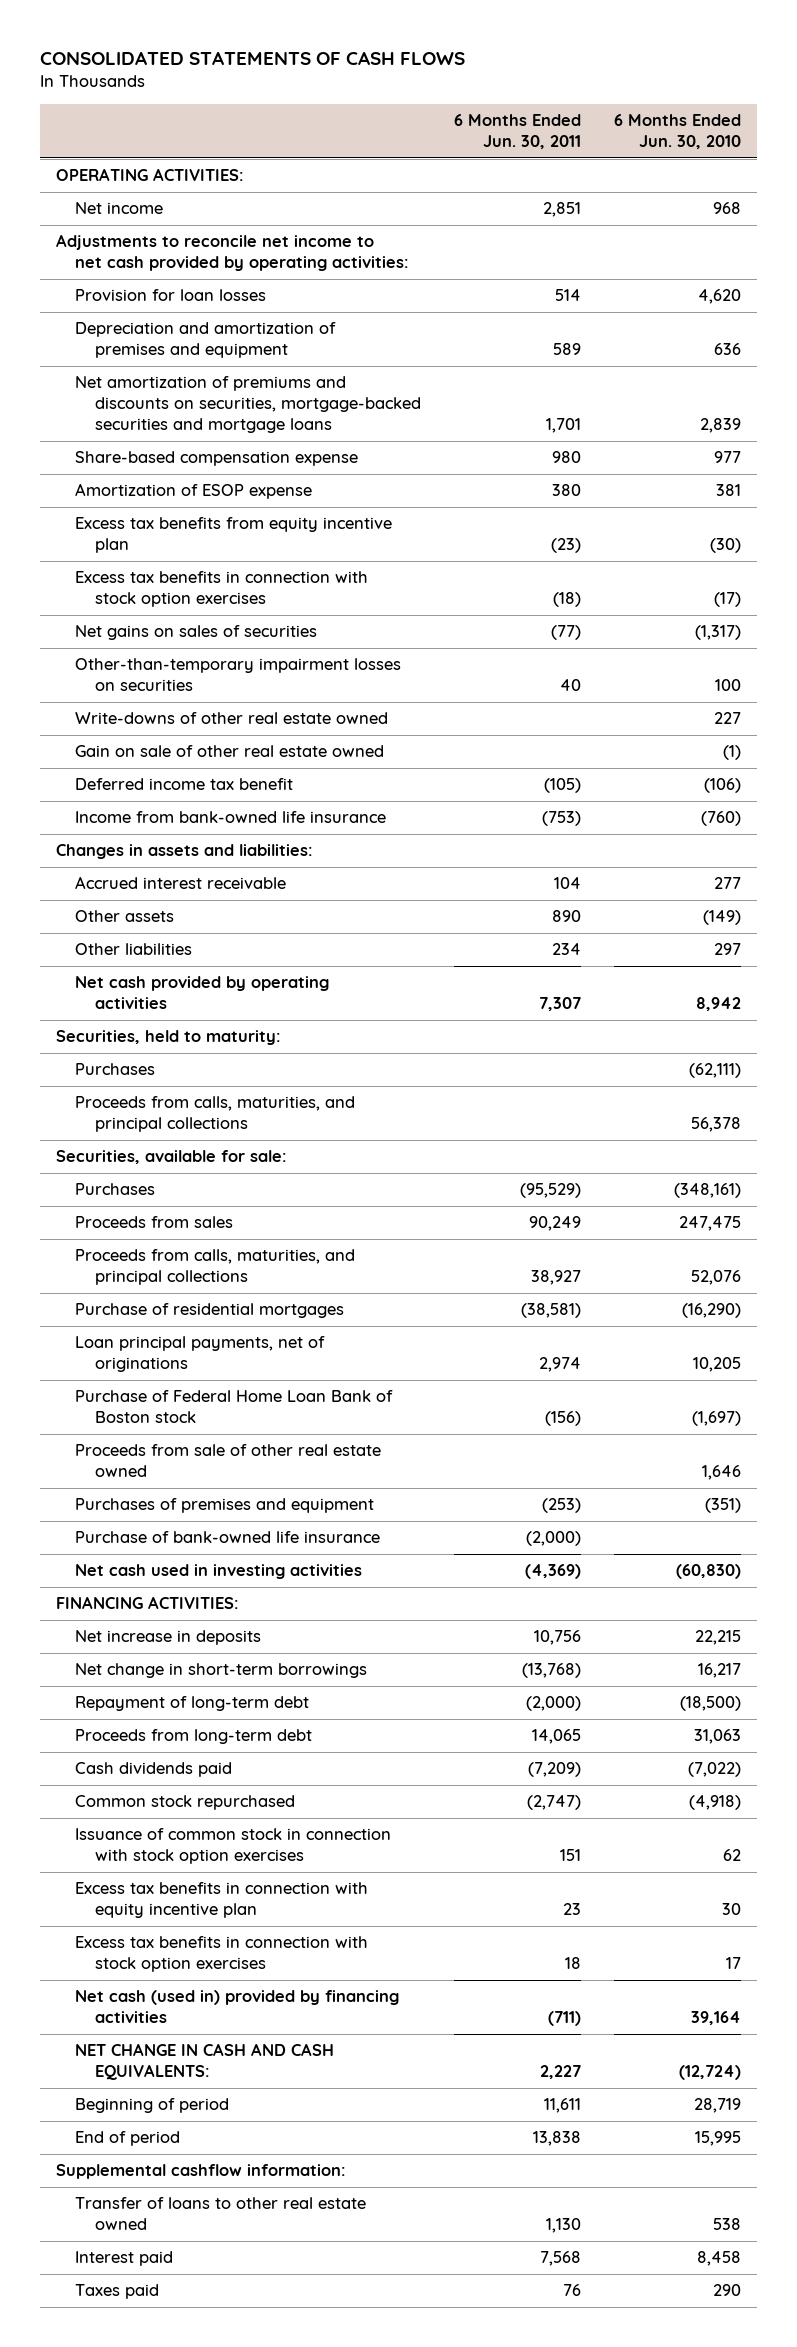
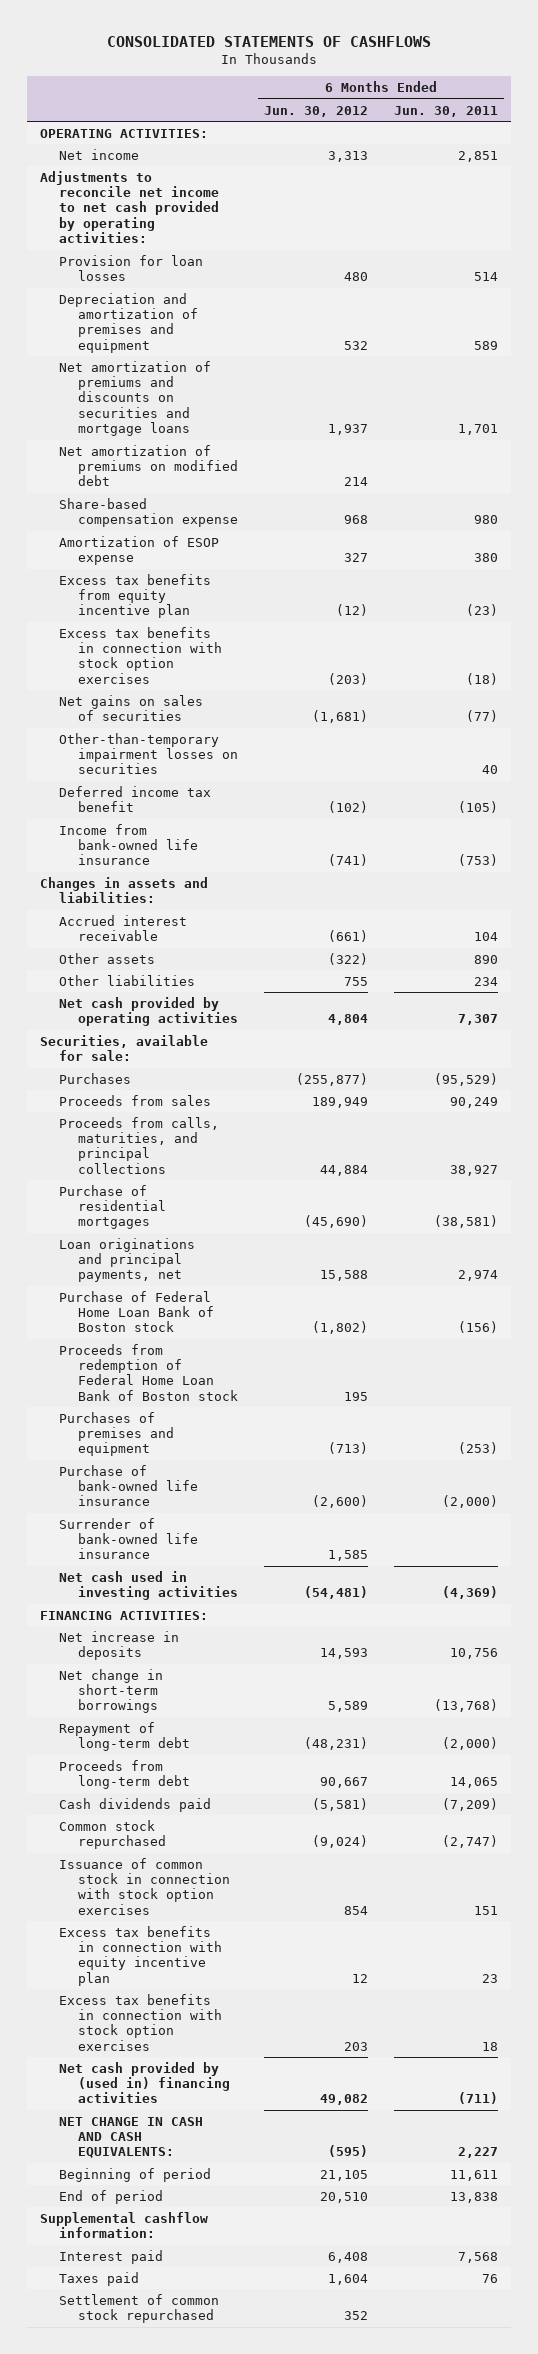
- CONSOLIDATED STATEMENTS OF CASH FLOWS
+ CONSOLIDATED STATEMENTS OF CASHFLOWS
- | 6 Months Ended Jun. 30, 2011 | 6 Months Ended Jun. 30, 2010
+ | 6 Months Ended Jun. 30, 2012 | 6 Months Ended Jun. 30, 2011
- Net amortization of premiums and discounts on securities, mortgage-backed securities and mortgage loans | 1,701 | 2,839
+ Net amortization of premiums and discounts on securities and mortgage loans | 1,937 | 1,701
+ Net amortization of premiums on modified debt | 214 |
- Write-downs of other real estate owned | | 227
- Gain on sale of other real estate owned | | (1)
- Securities, held to maturity:
- Purchases | | (62,111)
- Proceeds from calls, maturities, and principal collections | | 56,378
- Loan principal payments, net of originations | 2,974 | 10,205
+ Loan originations and principal payments, net | 15,588 | 2,974
- Proceeds from sale of other real estate owned | | 1,646
+ Proceeds from redemption of Federal Home Loan Bank of Boston stock | 195 |
+ Surrender of bank-owned life insurance | 1,585 |
- Net cash (used in) provided by financing activities | (711) | 39,164
+ Net cash provided by (used in) financing activities | 49,082 | (711)
- Transfer of loans to other real estate owned | 1,130 | 538
+ Settlement of common stock repurchased | 352 |

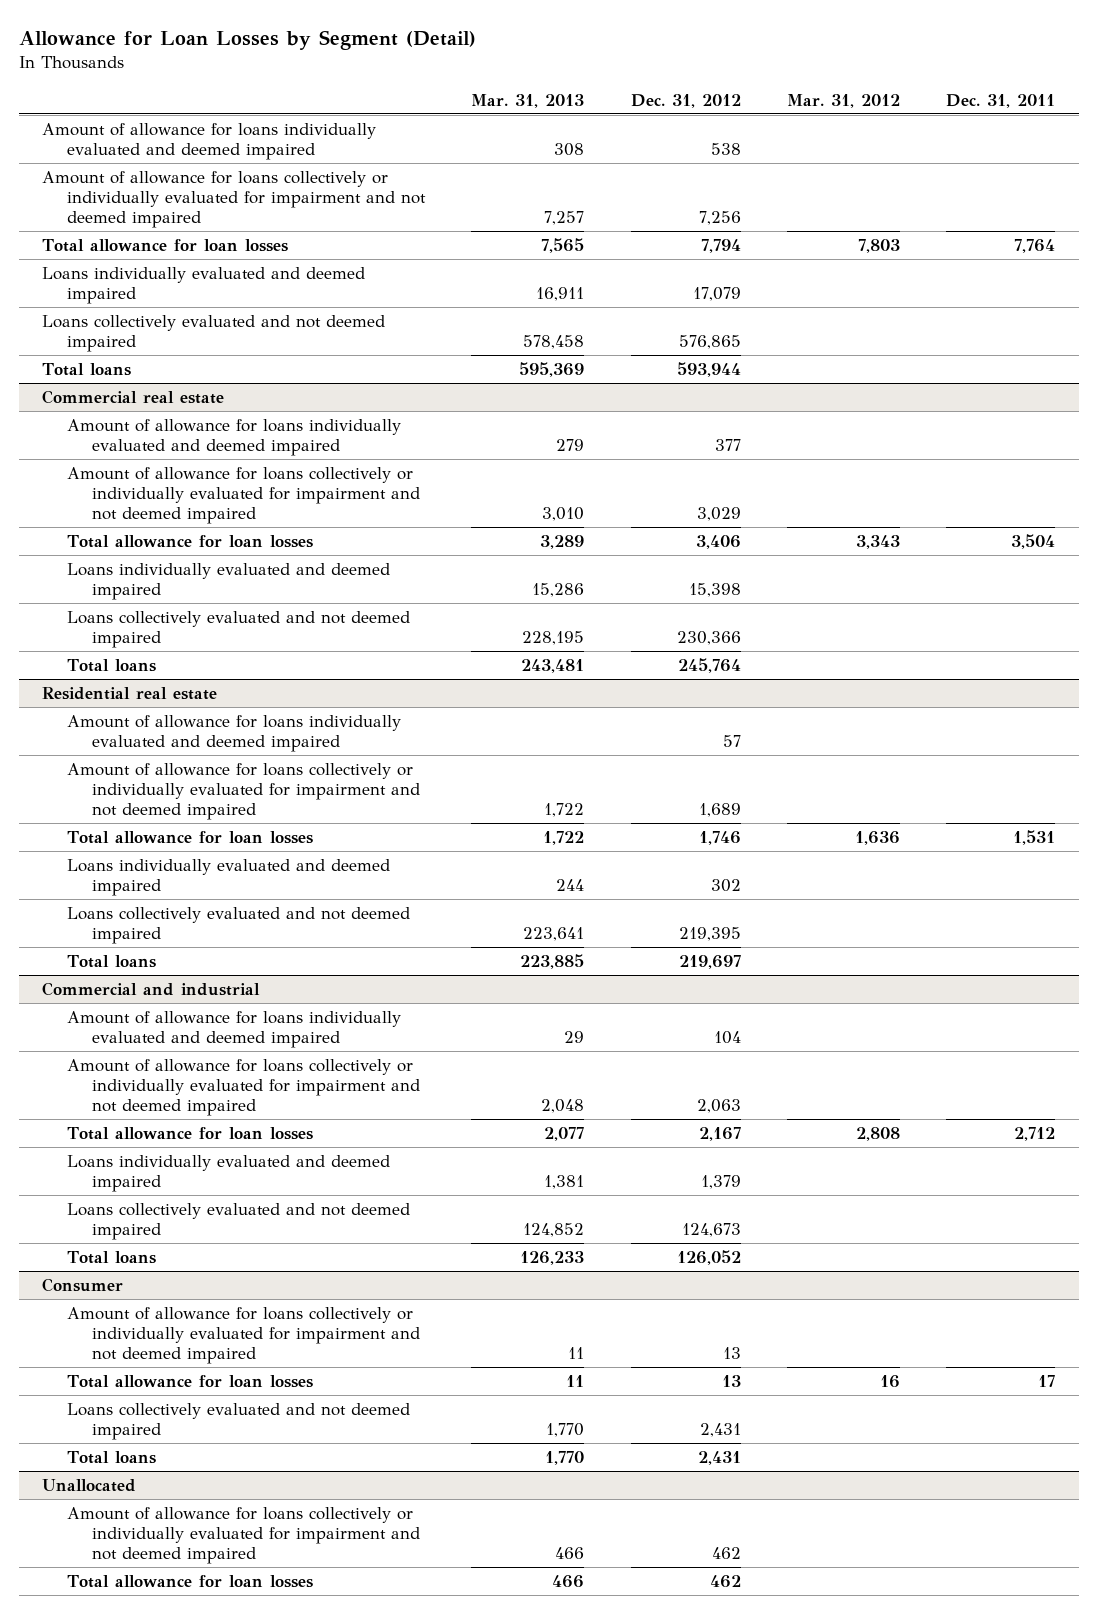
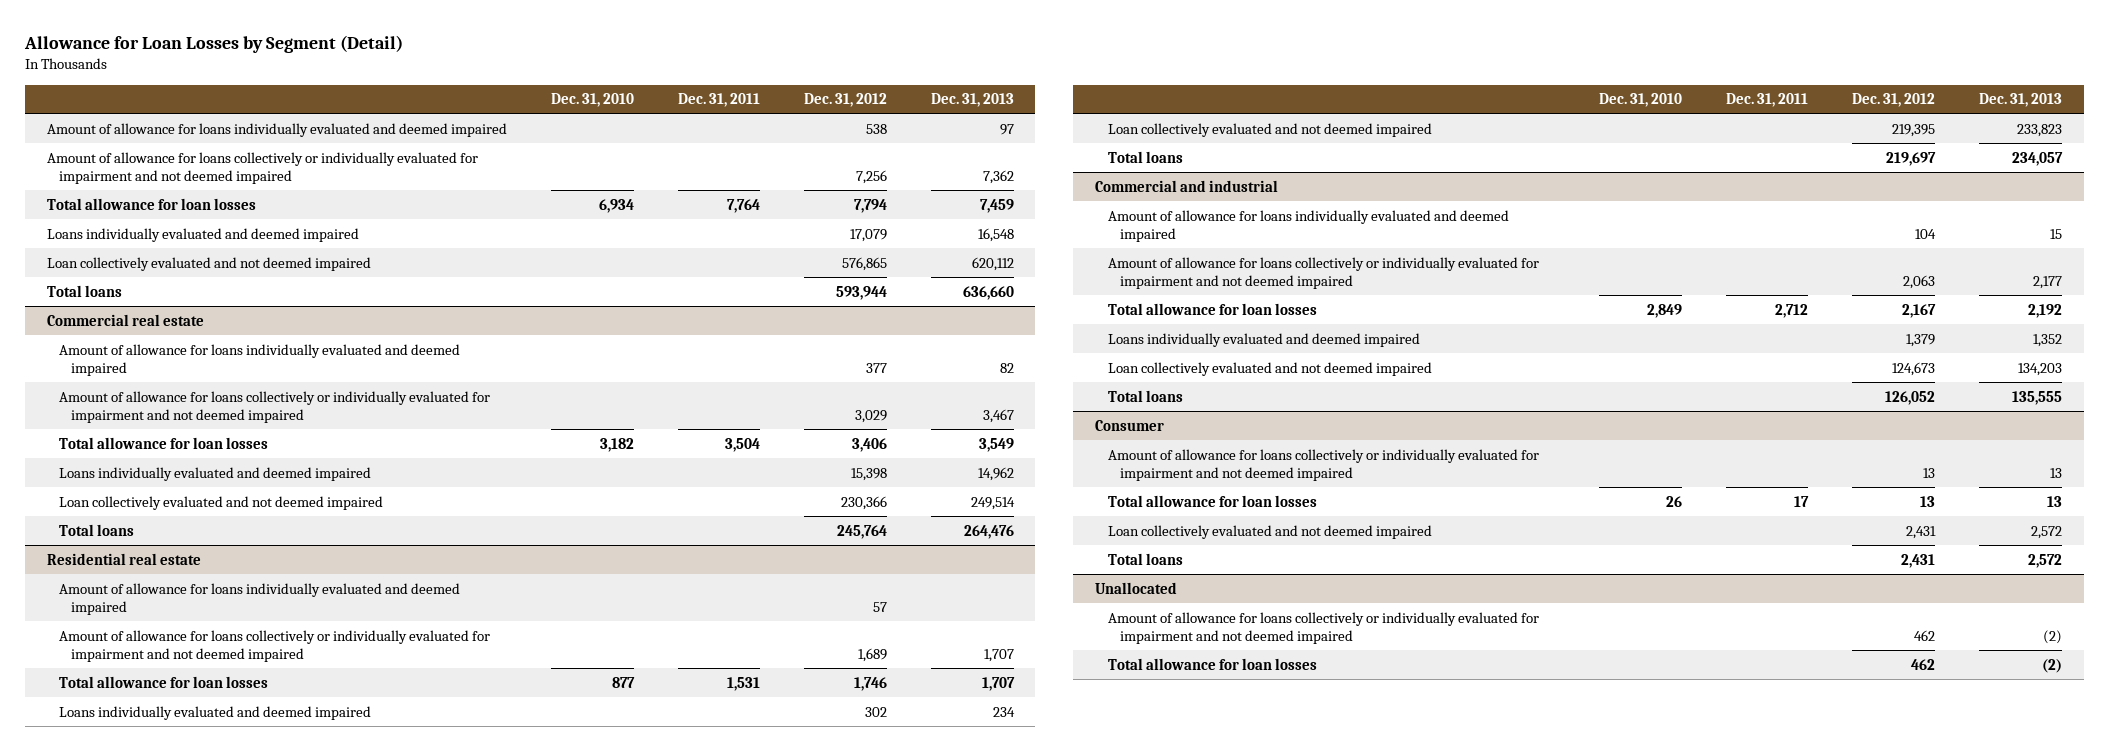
- | Mar. 31, 2013 | Dec. 31, 2012 | Mar. 31, 2012 | Dec. 31, 2011
+ | Dec. 31, 2010 | Dec. 31, 2011 | Dec. 31, 2012 | Dec. 31, 2013
- Loans collectively evaluated and not deemed impaired | 578,458 | 576,865 | |
+ Loan collectively evaluated and not deemed impaired | | | 576,865 | 620,112
@ Commercial real estate
- Loans collectively evaluated and not deemed impaired | 228,195 | 230,366 | |
+ Loan collectively evaluated and not deemed impaired | | | 230,366 | 249,514
@ Residential real estate
- Loans collectively evaluated and not deemed impaired | 223,641 | 219,395 | |
+ Loan collectively evaluated and not deemed impaired | | | 219,395 | 233,823
@ Commercial and industrial
- Loans collectively evaluated and not deemed impaired | 124,852 | 124,673 | |
+ Loan collectively evaluated and not deemed impaired | | | 124,673 | 134,203
@ Consumer
- Loans collectively evaluated and not deemed impaired | 1,770 | 2,431 | |
+ Loan collectively evaluated and not deemed impaired | | | 2,431 | 2,572

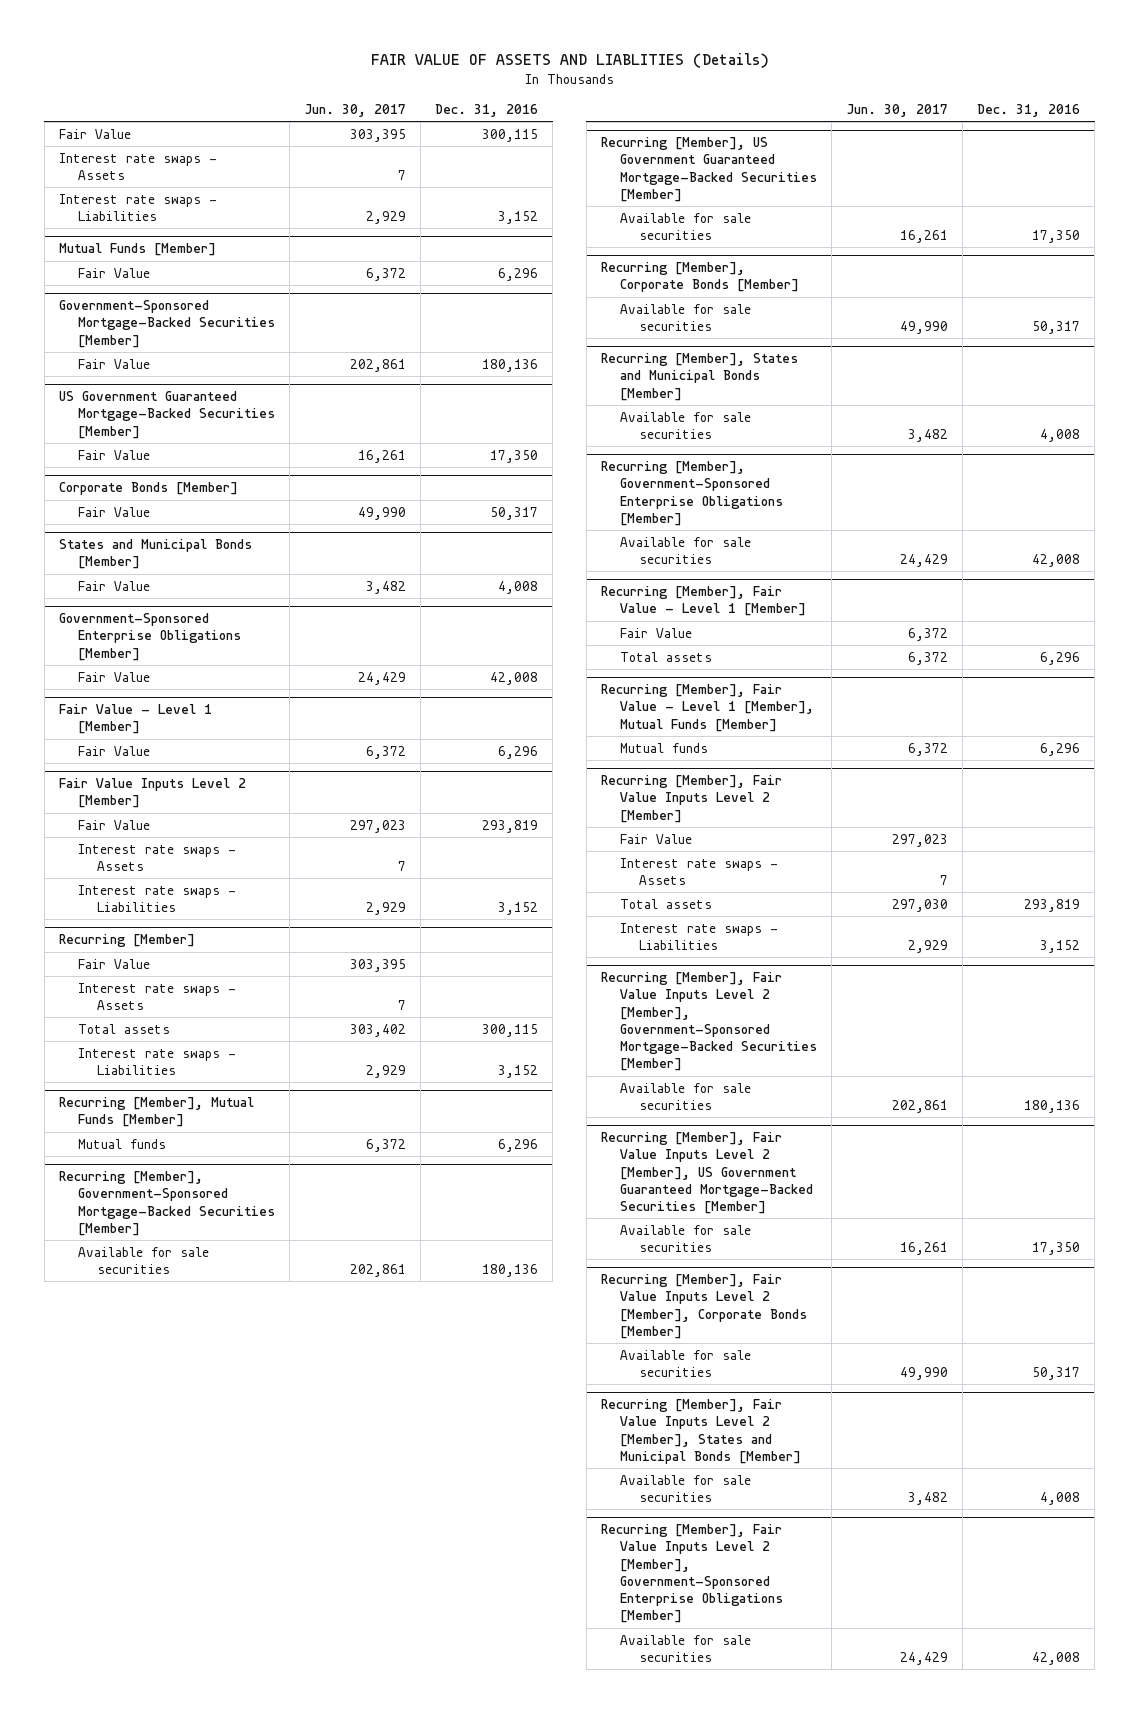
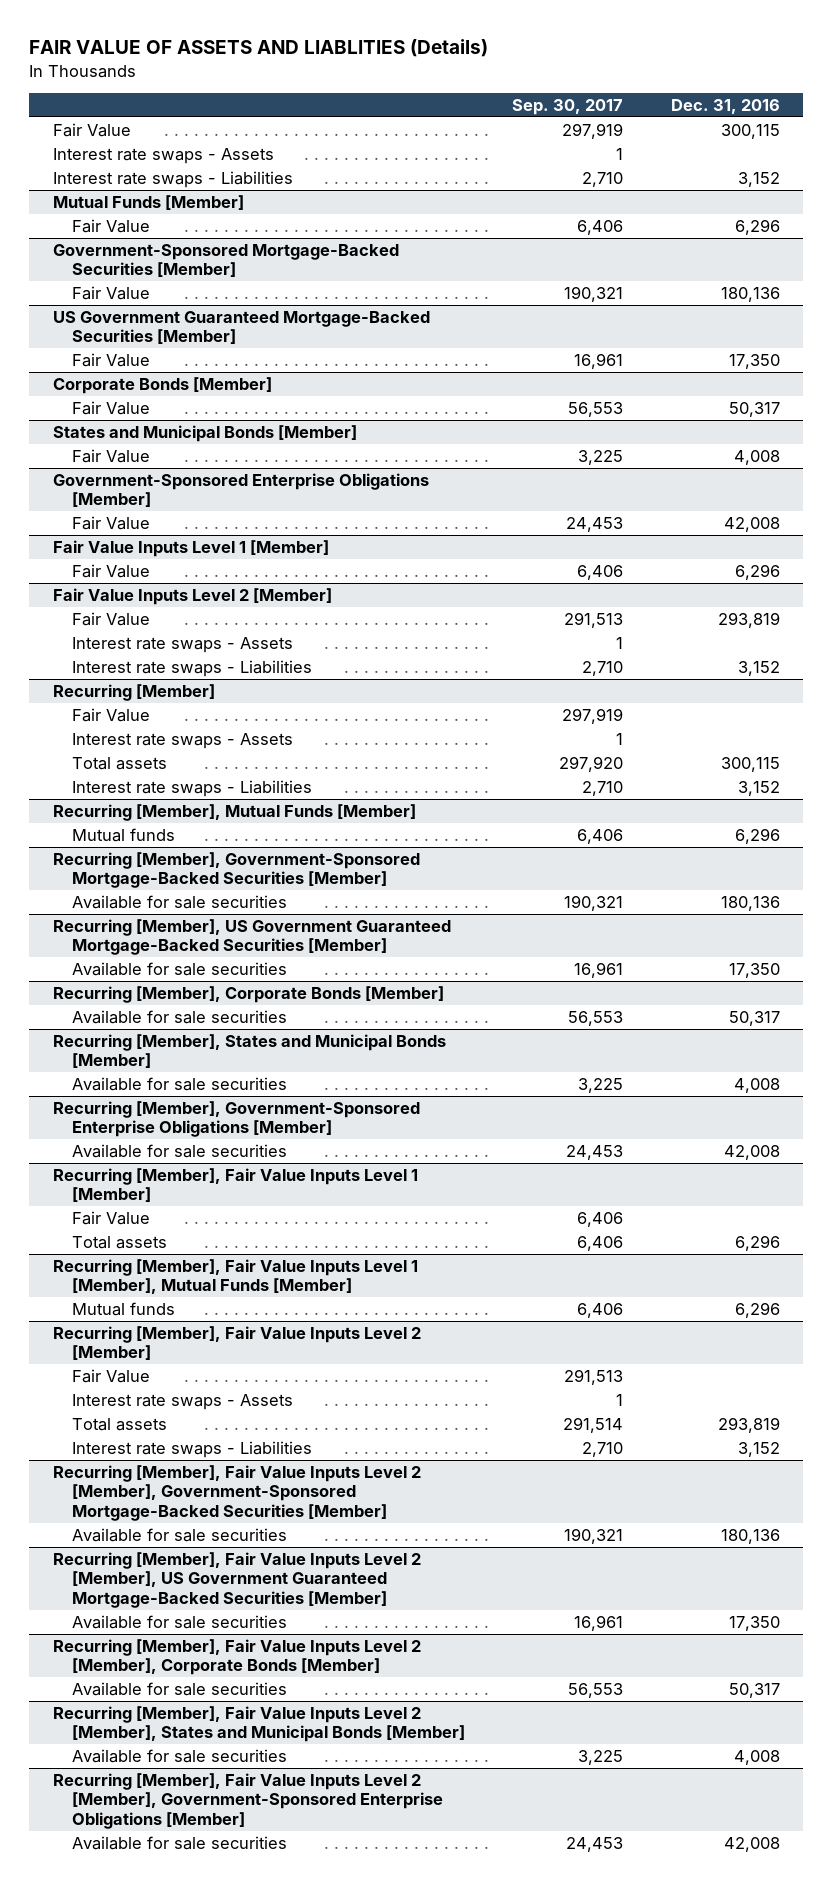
- | Jun. 30, 2017 | Dec. 31, 2016
+ | Sep. 30, 2017 | Dec. 31, 2016
- Fair Value - Level 1 [Member]
+ Fair Value Inputs Level 1 [Member]
- Recurring [Member], Fair Value - Level 1 [Member]
+ Recurring [Member], Fair Value Inputs Level 1 [Member]
- Recurring [Member], Fair Value - Level 1 [Member], Mutual Funds [Member]
+ Recurring [Member], Fair Value Inputs Level 1 [Member], Mutual Funds [Member]

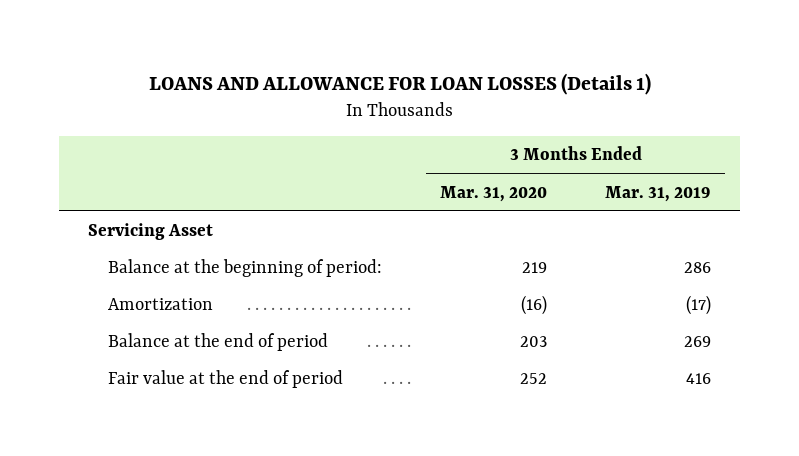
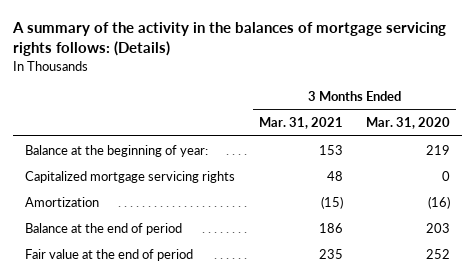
- LOANS AND ALLOWANCE FOR LOAN LOSSES (Details 1)
+ A summary of the activity in the balances of mortgage servicing rights follows: (Details)
- | 3 Months Ended Mar. 31, 2020 | 3 Months Ended Mar. 31, 2019
+ | 3 Months Ended Mar. 31, 2021 | 3 Months Ended Mar. 31, 2020
- Servicing Asset
- Balance at the beginning of period: | 219 | 286
+ Balance at the beginning of year: | 153 | 219
+ Capitalized mortgage servicing rights | 48 | 0

